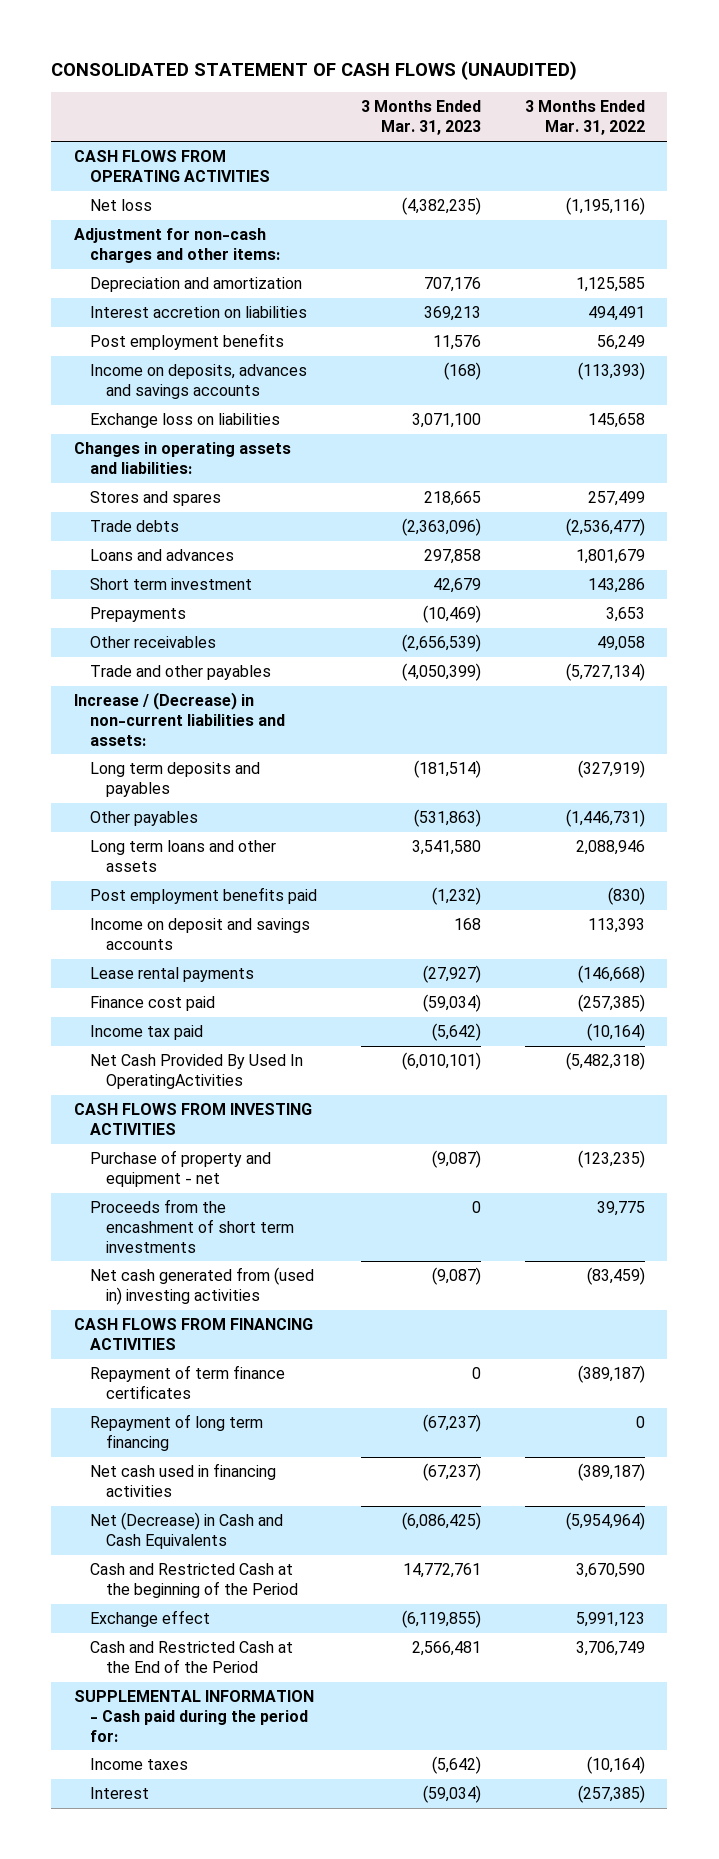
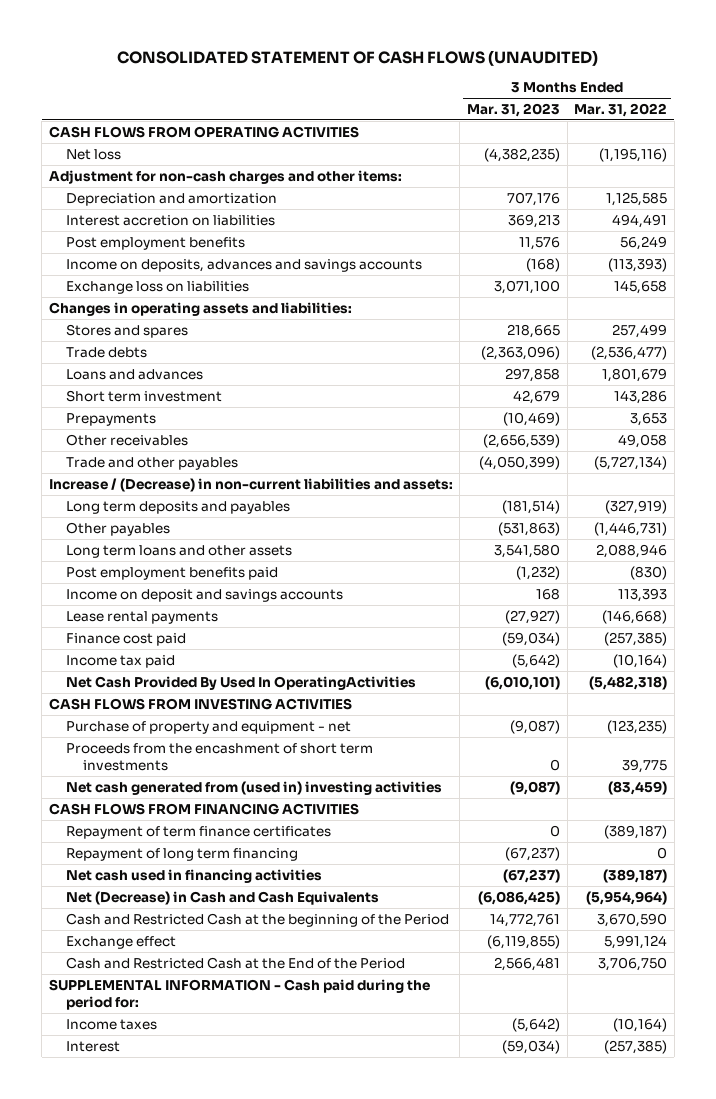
- Exchange effect | (6,119,855) | 5,991,123
- Cash and Restricted Cash at the End of the Period | 2,566,481 | 3,706,749
+ Exchange effect | (6,119,855) | 5,991,124
+ Cash and Restricted Cash at the End of the Period | 2,566,481 | 3,706,750

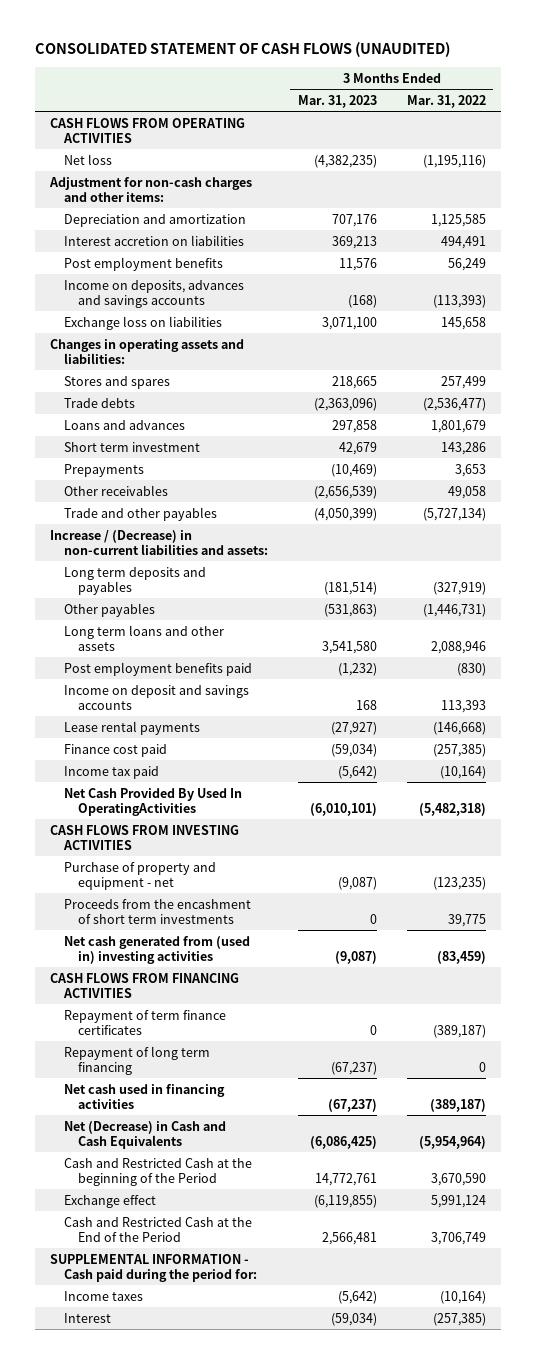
- Cash and Restricted Cash at the End of the Period | 2,566,481 | 3,706,750
+ Cash and Restricted Cash at the End of the Period | 2,566,481 | 3,706,749

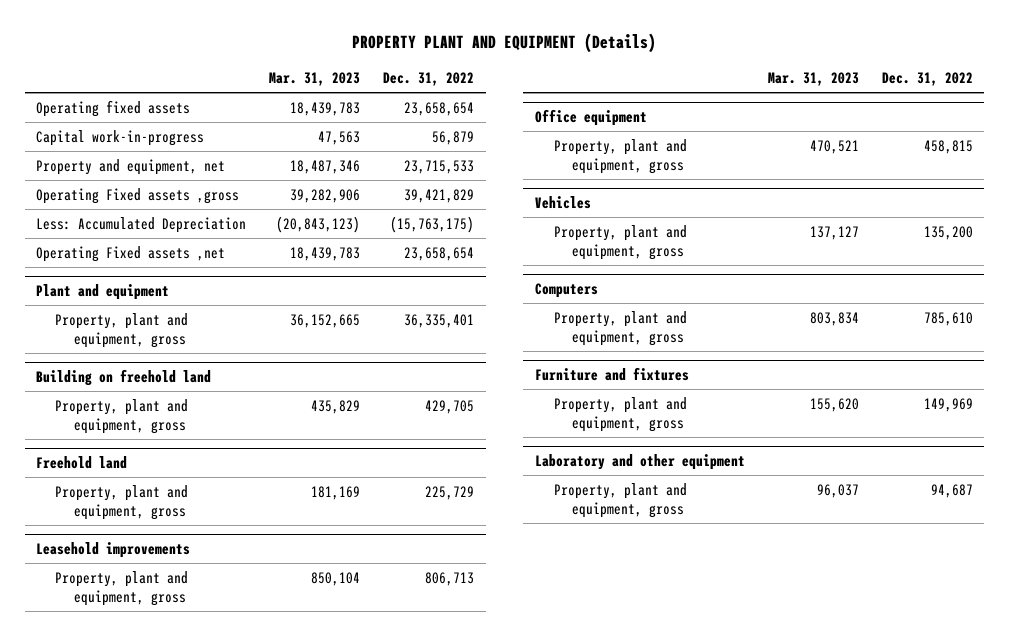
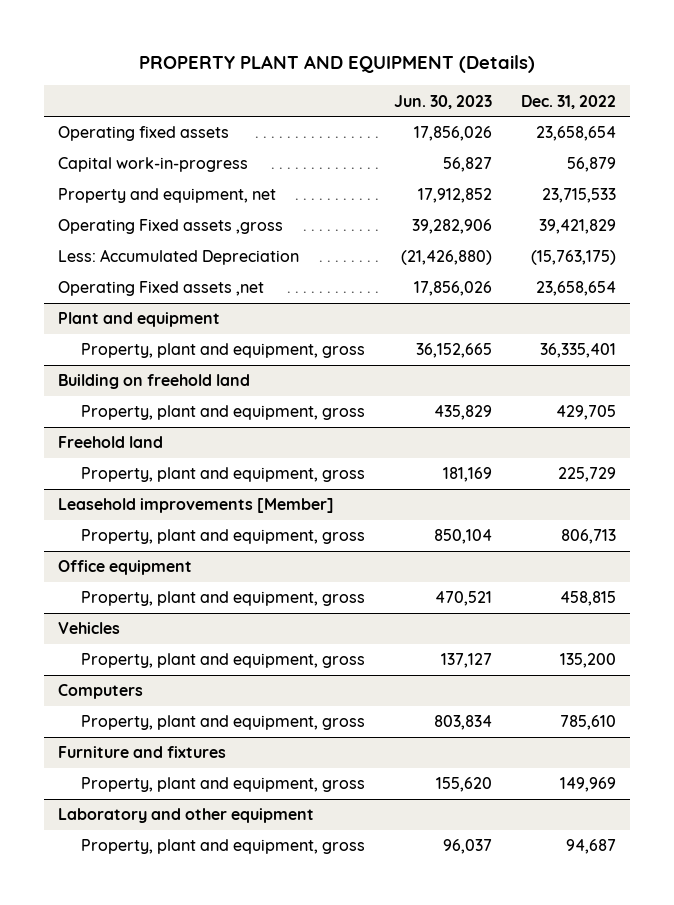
- | Mar. 31, 2023 | Dec. 31, 2022
+ | Jun. 30, 2023 | Dec. 31, 2022
- Leasehold improvements
+ Leasehold improvements [Member]

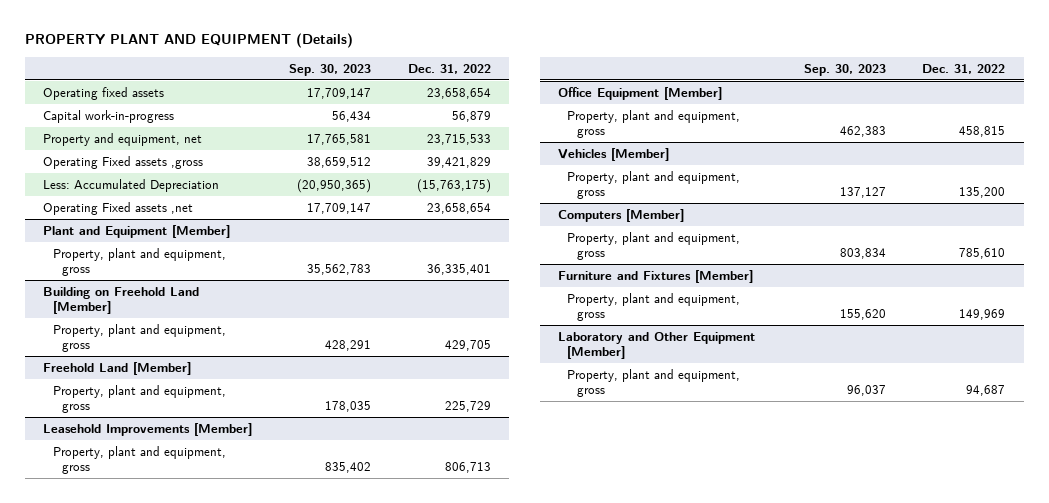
- | Jun. 30, 2023 | Dec. 31, 2022
+ | Sep. 30, 2023 | Dec. 31, 2022
- Plant and equipment
+ Plant and Equipment [Member]
- Building on freehold land
+ Building on Freehold Land [Member]
- Freehold land
+ Freehold Land [Member]
- Leasehold improvements [Member]
+ Leasehold Improvements [Member]
- Office equipment
+ Office Equipment [Member]
- Vehicles
+ Vehicles [Member]
- Computers
+ Computers [Member]
- Furniture and fixtures
+ Furniture and Fixtures [Member]
- Laboratory and other equipment
+ Laboratory and Other Equipment [Member]

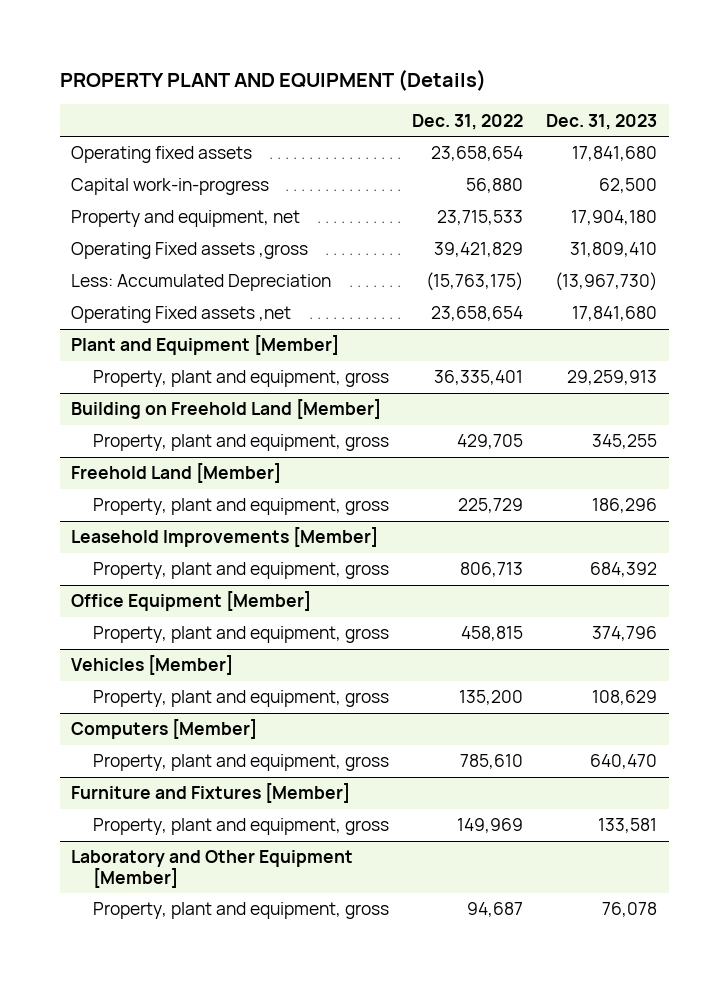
- | Sep. 30, 2023 | Dec. 31, 2022
+ | Dec. 31, 2022 | Dec. 31, 2023
- Capital work-in-progress | 56,434 | 56,879
+ Capital work-in-progress | 56,880 | 62,500

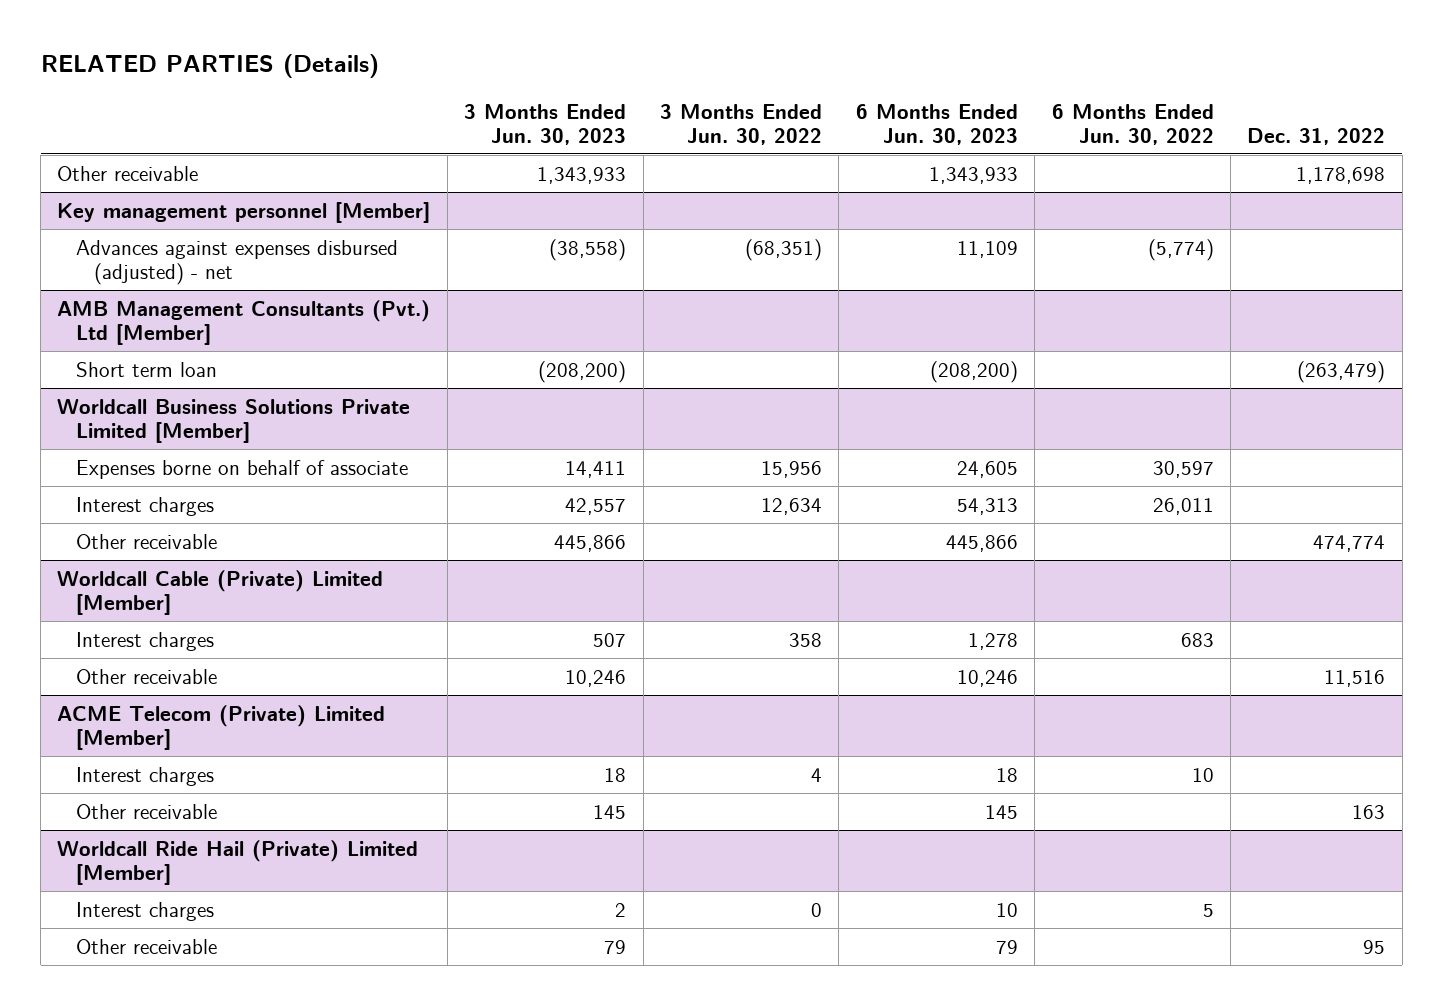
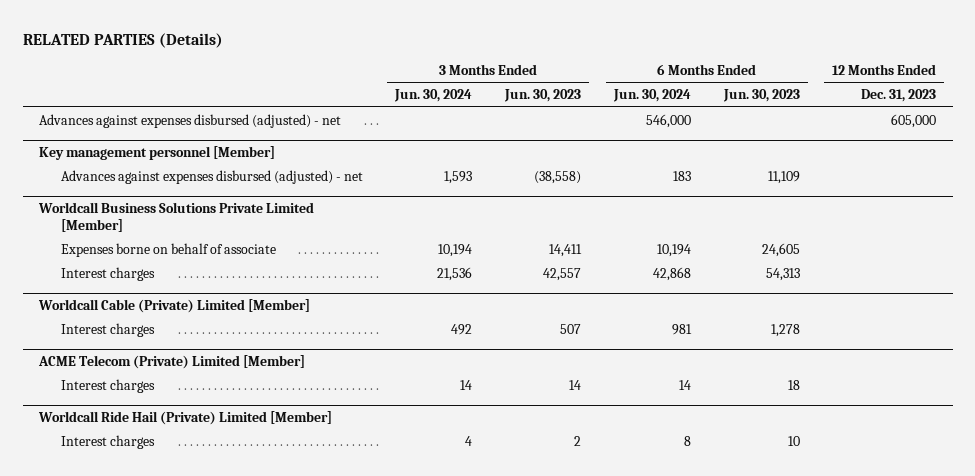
- | 3 Months Ended Jun. 30, 2023 | 3 Months Ended Jun. 30, 2022 | 6 Months Ended Jun. 30, 2023 | 6 Months Ended Jun. 30, 2022 | Dec. 31, 2022
+ | 3 Months Ended Jun. 30, 2024 | 3 Months Ended Jun. 30, 2023 | 6 Months Ended Jun. 30, 2024 | 6 Months Ended Jun. 30, 2023 | 12 Months Ended Dec. 31, 2023
- Other receivable | 1,343,933 | | 1,343,933 | | 1,178,698
+ Advances against expenses disbursed (adjusted) - net | | | 546,000 | | 605,000
- AMB Management Consultants (Pvt.) Ltd [Member]
- Short term loan | (208,200) | | (208,200) | | (263,479)
@ Worldcall Business Solutions Private Limited [Member]
- Other receivable | 445,866 | | 445,866 | | 474,774
@ Worldcall Cable (Private) Limited [Member]
- Other receivable | 10,246 | | 10,246 | | 11,516
@ ACME Telecom (Private) Limited [Member]
- Interest charges | 18 | 4 | 18 | 10 |
- Other receivable | 145 | | 145 | | 163
+ Interest charges | 14 | 14 | 14 | 18 |
@ Worldcall Ride Hail (Private) Limited [Member]
- Other receivable | 79 | | 79 | | 95

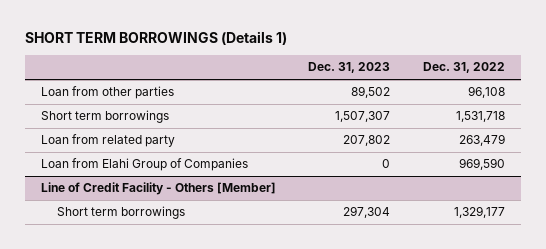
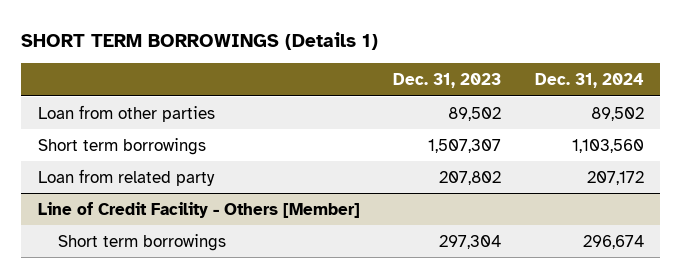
- | Dec. 31, 2023 | Dec. 31, 2022
+ | Dec. 31, 2023 | Dec. 31, 2024
- Loan from Elahi Group of Companies | 0 | 969,590

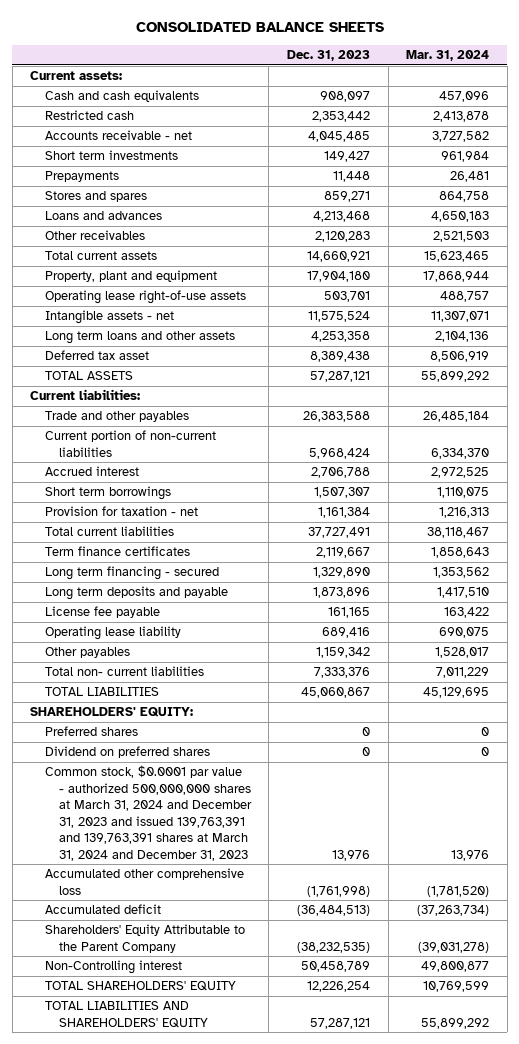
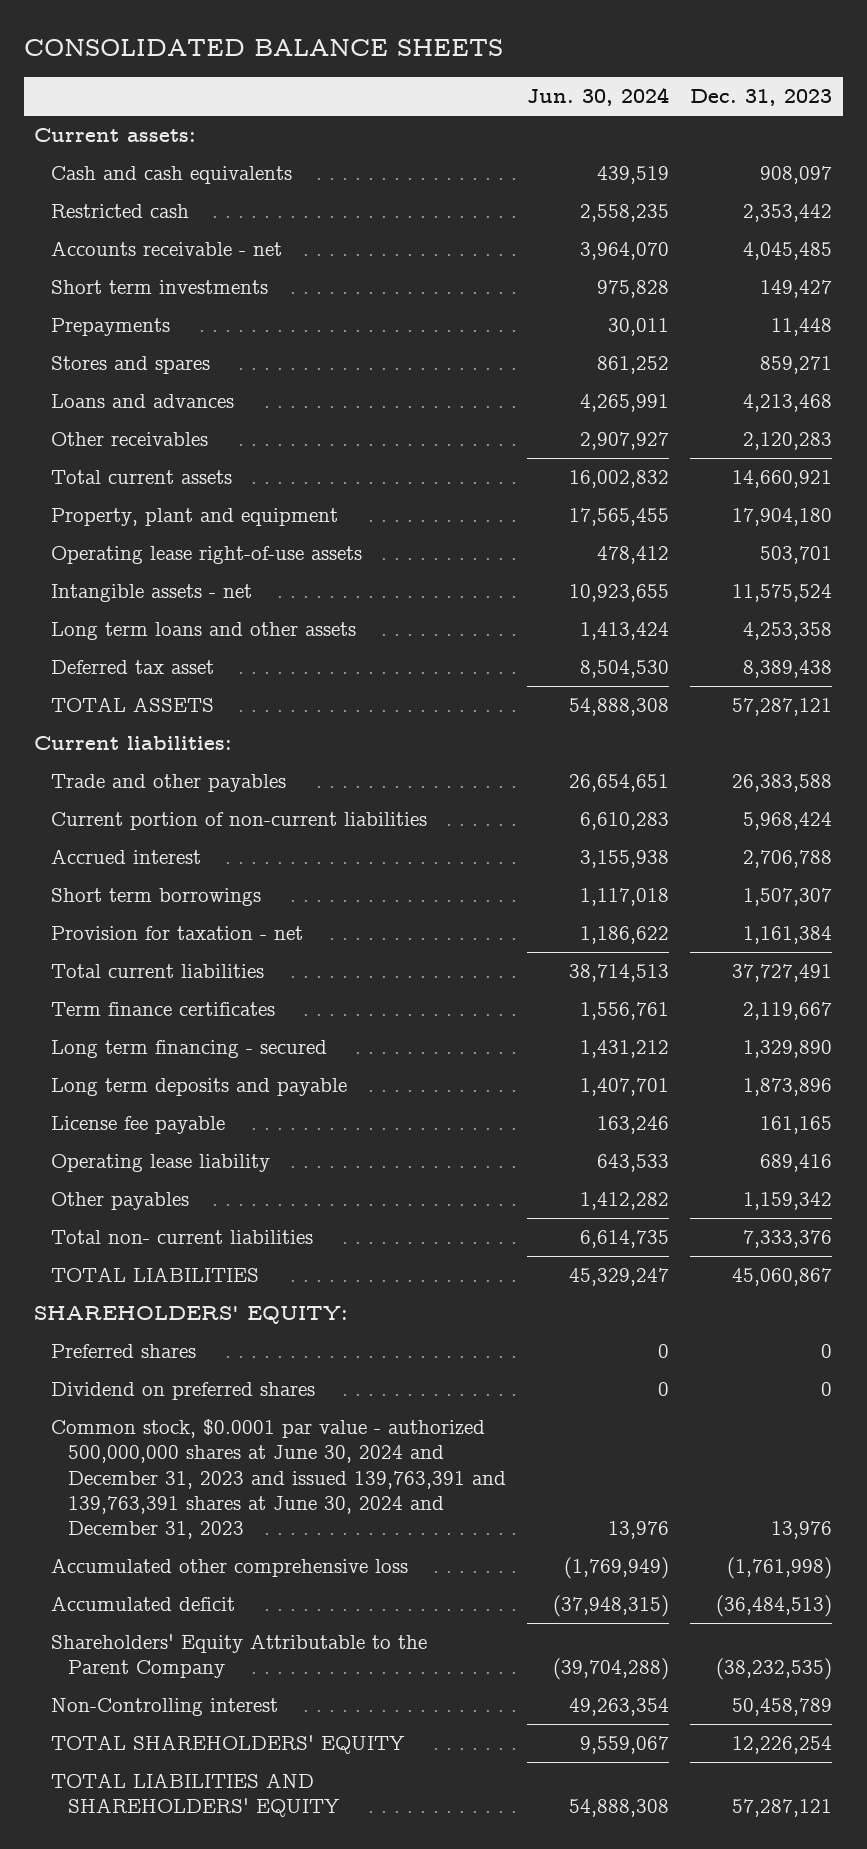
- | Dec. 31, 2023 | Mar. 31, 2024
+ | Jun. 30, 2024 | Dec. 31, 2023
- Common stock, $0.0001 par value - authorized 500,000,000 shares at March 31, 2024 and December 31, 2023 and issued 139,763,391 and 139,763,391 shares at March 31, 2024 and December 31, 2023 | 13,976 | 13,976
+ Common stock, $0.0001 par value - authorized 500,000,000 shares at June 30, 2024 and December 31, 2023 and issued 139,763,391 and 139,763,391 shares at June 30, 2024 and December 31, 2023 | 13,976 | 13,976

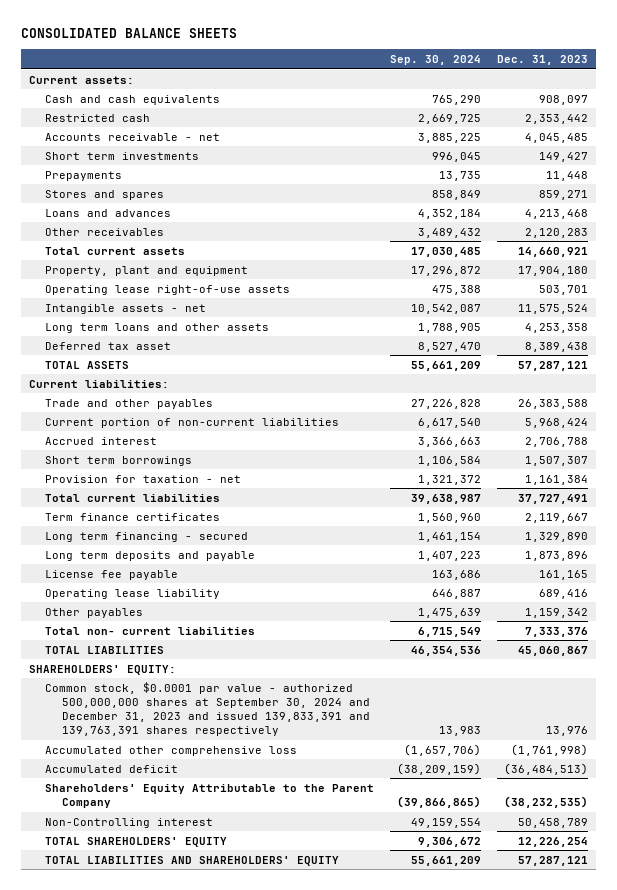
- | Jun. 30, 2024 | Dec. 31, 2023
+ | Sep. 30, 2024 | Dec. 31, 2023
- Preferred shares | 0 | 0
- Dividend on preferred shares | 0 | 0
- Common stock, $0.0001 par value - authorized 500,000,000 shares at June 30, 2024 and December 31, 2023 and issued 139,763,391 and 139,763,391 shares at June 30, 2024 and December 31, 2023 | 13,976 | 13,976
+ Common stock, $0.0001 par value - authorized 500,000,000 shares at September 30, 2024 and December 31, 2023 and issued 139,833,391 and 139,763,391 shares respectively | 13,983 | 13,976

